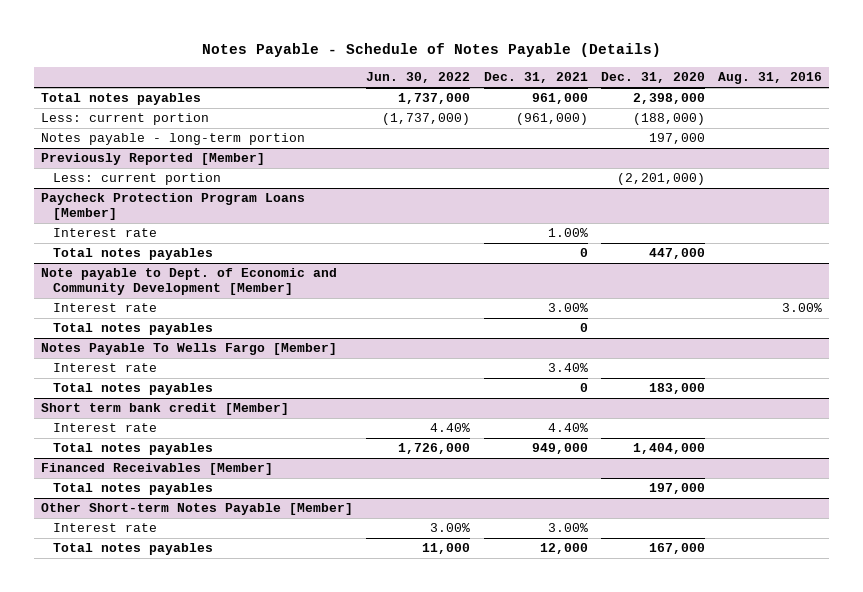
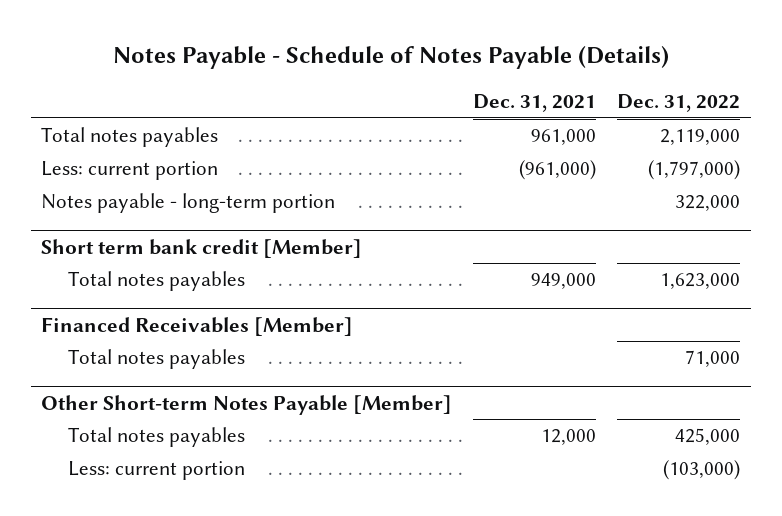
- | Jun. 30, 2022 | Dec. 31, 2021 | Dec. 31, 2020 | Aug. 31, 2016
+ | Dec. 31, 2021 | Dec. 31, 2022
- Previously Reported [Member]
- Less: current portion | | | (2,201,000) |
- Paycheck Protection Program Loans [Member]
- Interest rate | | 1.00% | |
- Total notes payables | | 0 | 447,000 |
- Note payable to Dept. of Economic and Community Development [Member]
- Interest rate | | 3.00% | | 3.00%
- Total notes payables | | 0 | |
- Notes Payable To Wells Fargo [Member]
- Interest rate | | 3.40% | |
- Total notes payables | | 0 | 183,000 |
@ Short term bank credit [Member]
- Interest rate | 4.40% | 4.40% | |
@ Other Short-term Notes Payable [Member]
- Interest rate | 3.00% | 3.00% | |
+ Less: current portion | | (103,000)

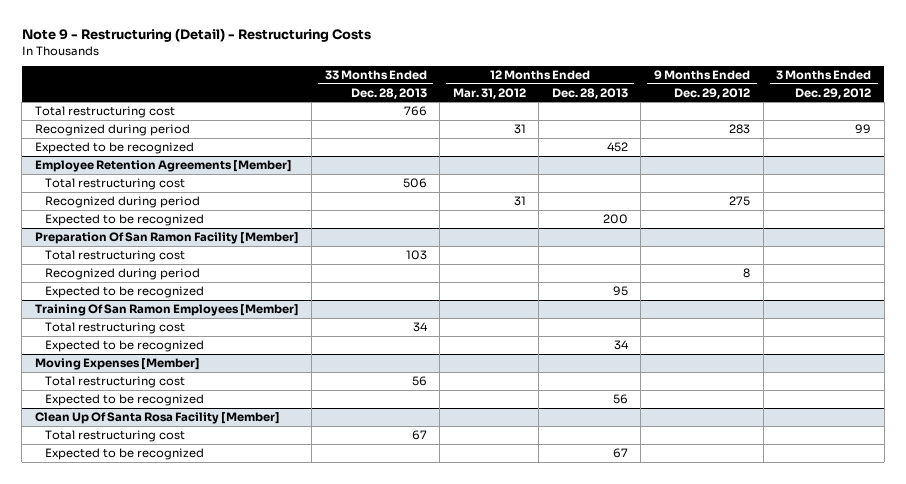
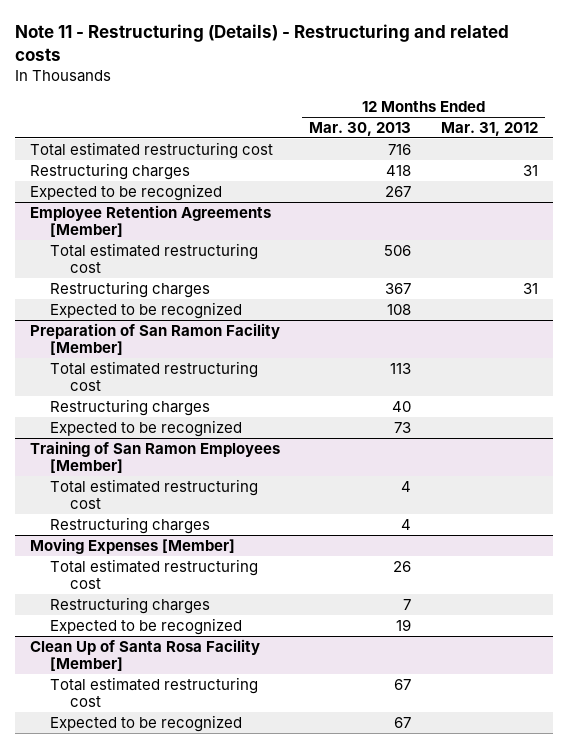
- Note 9 - Restructuring (Detail) - Restructuring Costs
+ Note 11 - Restructuring (Details) - Restructuring and related costs
- | 33 Months Ended Dec. 28, 2013 | 12 Months Ended Mar. 31, 2012 | 12 Months Ended Dec. 28, 2013 | 9 Months Ended Dec. 29, 2012 | 3 Months Ended Dec. 29, 2012
+ | 12 Months Ended Mar. 30, 2013 | 12 Months Ended Mar. 31, 2012
- Total restructuring cost | 766 | | | |
- Recognized during period | | 31 | | 283 | 99
+ Total estimated restructuring cost | 716 |
+ Restructuring charges | 418 | 31
@ Employee Retention Agreements [Member]
- Total restructuring cost | 506 | | | |
- Recognized during period | | 31 | | 275 |
+ Total estimated restructuring cost | 506 |
+ Restructuring charges | 367 | 31
- Preparation Of San Ramon Facility [Member]
- Total restructuring cost | 103 | | | |
- Recognized during period | | | | 8 |
+ Preparation of San Ramon Facility [Member]
+ Total estimated restructuring cost | 113 |
+ Restructuring charges | 40 |
- Training Of San Ramon Employees [Member]
- Total restructuring cost | 34 | | | |
- Expected to be recognized | | | 34 | |
+ Training of San Ramon Employees [Member]
+ Total estimated restructuring cost | 4 |
+ Restructuring charges | 4 |
@ Moving Expenses [Member]
- Total restructuring cost | 56 | | | |
+ Total estimated restructuring cost | 26 |
+ Restructuring charges | 7 |
- Clean Up Of Santa Rosa Facility [Member]
- Total restructuring cost | 67 | | | |
+ Clean Up of Santa Rosa Facility [Member]
+ Total estimated restructuring cost | 67 |

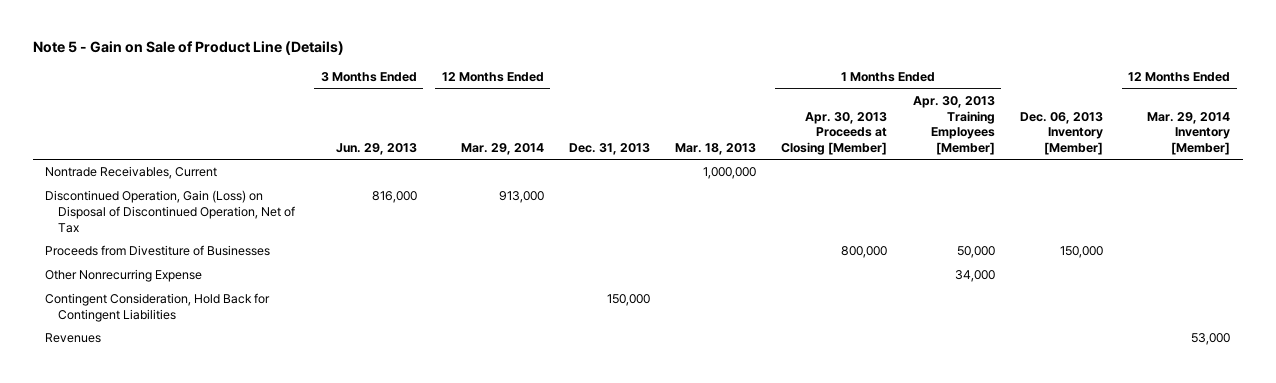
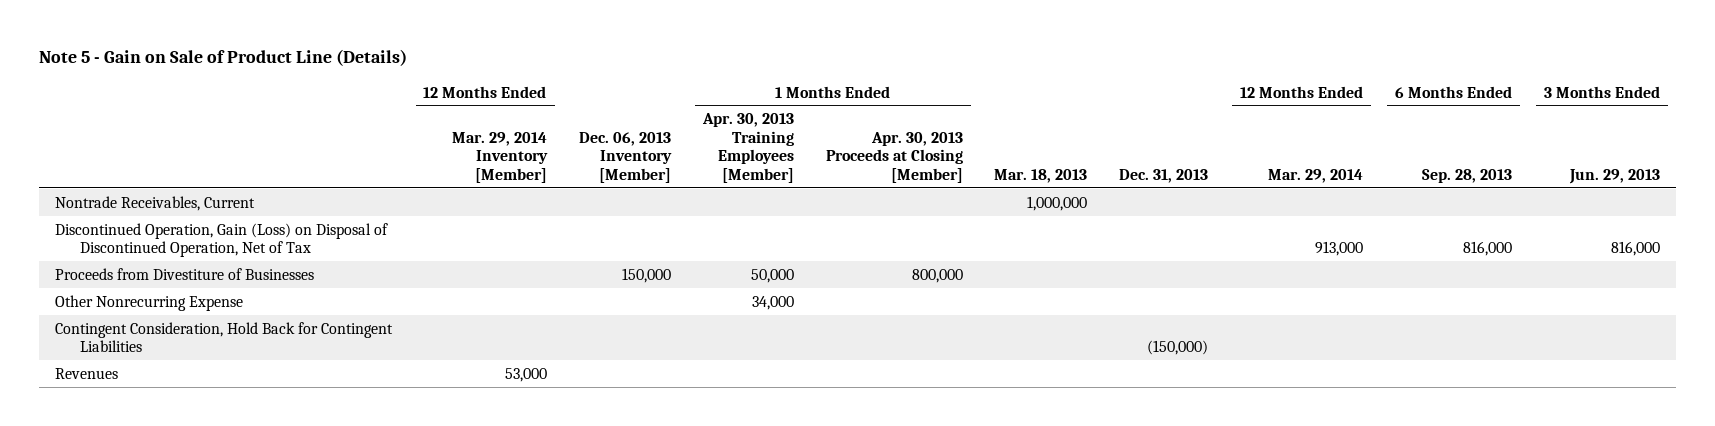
- | 3 Months Ended Jun. 29, 2013 | 12 Months Ended Mar. 29, 2014 | Dec. 31, 2013 | Mar. 18, 2013 | 1 Months Ended Apr. 30, 2013 Proceeds at Closing [Member] | 1 Months Ended Apr. 30, 2013 Training Employees [Member] | Dec. 06, 2013 Inventory [Member] | 12 Months Ended Mar. 29, 2014 Inventory [Member]
+ | 12 Months Ended Mar. 29, 2014 Inventory [Member] | Dec. 06, 2013 Inventory [Member] | 1 Months Ended Apr. 30, 2013 Training Employees [Member] | 1 Months Ended Apr. 30, 2013 Proceeds at Closing [Member] | Mar. 18, 2013 | Dec. 31, 2013 | 12 Months Ended Mar. 29, 2014 | 6 Months Ended Sep. 28, 2013 | 3 Months Ended Jun. 29, 2013
- Contingent Consideration, Hold Back for Contingent Liabilities | | | 150,000 | | | | |
+ Contingent Consideration, Hold Back for Contingent Liabilities | | | | | | (150,000) | | |

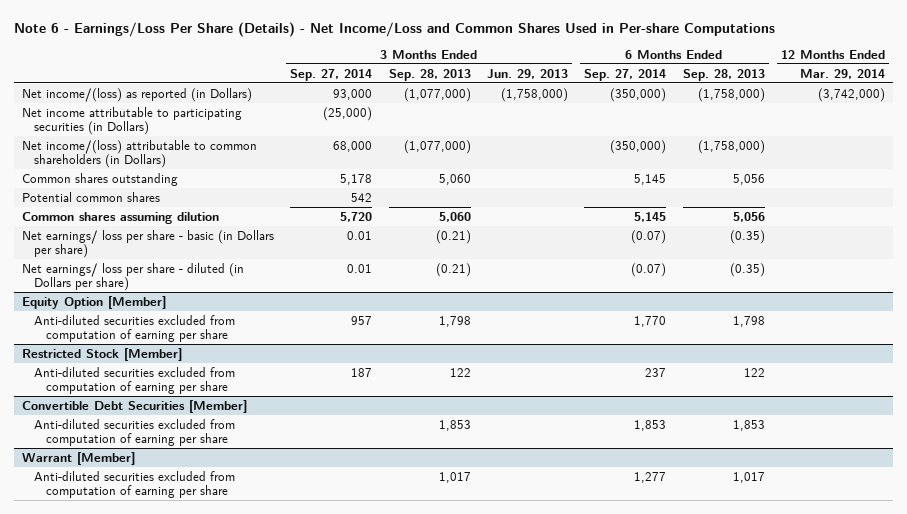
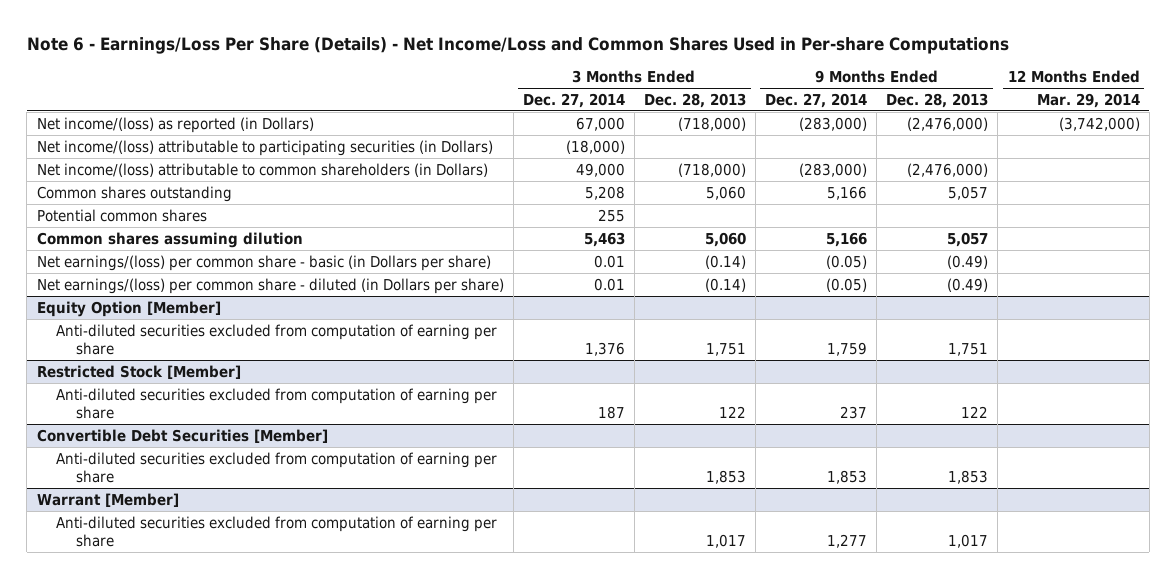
- | 3 Months Ended Sep. 27, 2014 | 3 Months Ended Sep. 28, 2013 | 3 Months Ended Jun. 29, 2013 | 6 Months Ended Sep. 27, 2014 | 6 Months Ended Sep. 28, 2013 | 12 Months Ended Mar. 29, 2014
+ | 3 Months Ended Dec. 27, 2014 | 3 Months Ended Dec. 28, 2013 | 9 Months Ended Dec. 27, 2014 | 9 Months Ended Dec. 28, 2013 | 12 Months Ended Mar. 29, 2014
- Net income attributable to participating securities (in Dollars) | (25,000) | | | | |
+ Net income/(loss) attributable to participating securities (in Dollars) | (18,000) | | | |
- Net earnings/ loss per share - basic (in Dollars per share) | 0.01 | (0.21) | | (0.07) | (0.35) |
- Net earnings/ loss per share - diluted (in Dollars per share) | 0.01 | (0.21) | | (0.07) | (0.35) |
+ Net earnings/(loss) per common share - basic (in Dollars per share) | 0.01 | (0.14) | (0.05) | (0.49) |
+ Net earnings/(loss) per common share - diluted (in Dollars per share) | 0.01 | (0.14) | (0.05) | (0.49) |

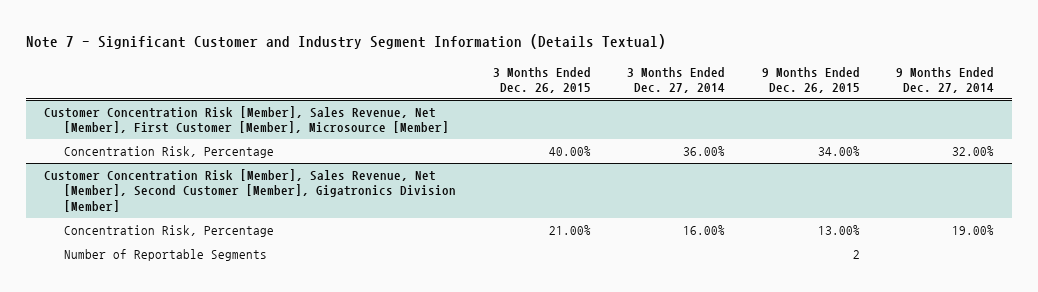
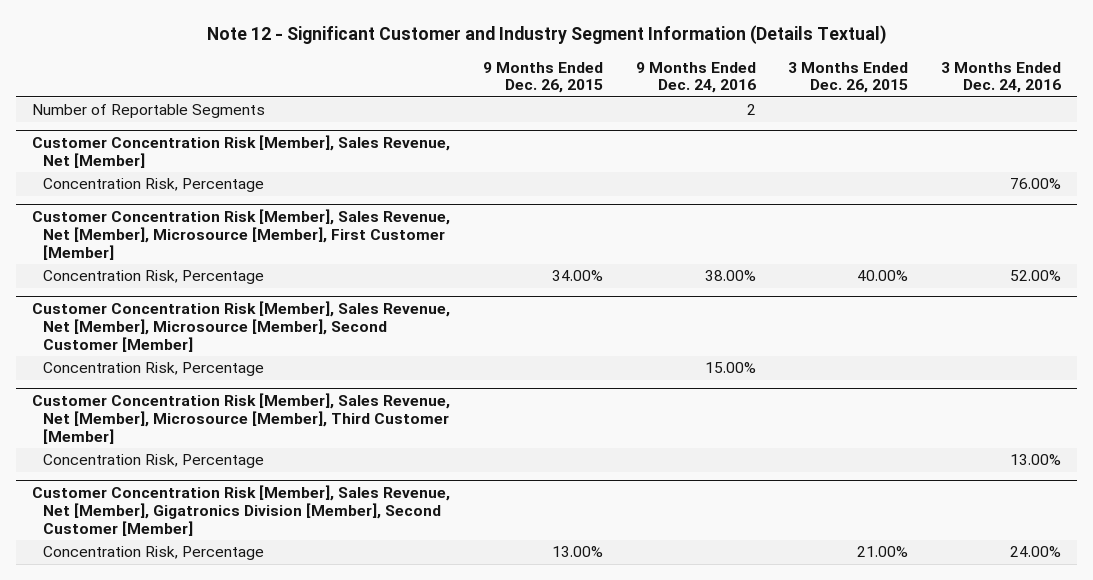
- Note 7 - Significant Customer and Industry Segment Information (Details Textual)
+ Note 12 - Significant Customer and Industry Segment Information (Details Textual)
- | 3 Months Ended Dec. 26, 2015 | 3 Months Ended Dec. 27, 2014 | 9 Months Ended Dec. 26, 2015 | 9 Months Ended Dec. 27, 2014
+ | 9 Months Ended Dec. 26, 2015 | 9 Months Ended Dec. 24, 2016 | 3 Months Ended Dec. 26, 2015 | 3 Months Ended Dec. 24, 2016
- Customer Concentration Risk [Member], Sales Revenue, Net [Member], First Customer [Member], Microsource [Member]
+ Number of Reportable Segments | | 2 | |
+ Customer Concentration Risk [Member], Sales Revenue, Net [Member]
+ Concentration Risk, Percentage | | | | 76.00%
+ Customer Concentration Risk [Member], Sales Revenue, Net [Member], Microsource [Member], First Customer [Member]
- Customer Concentration Risk [Member], Sales Revenue, Net [Member], Second Customer [Member], Gigatronics Division [Member]
+ Customer Concentration Risk [Member], Sales Revenue, Net [Member], Microsource [Member], Second Customer [Member]
+ Concentration Risk, Percentage | | 15.00% | |
+ Customer Concentration Risk [Member], Sales Revenue, Net [Member], Microsource [Member], Third Customer [Member]
+ Concentration Risk, Percentage | | | | 13.00%
+ Customer Concentration Risk [Member], Sales Revenue, Net [Member], Gigatronics Division [Member], Second Customer [Member]
- Number of Reportable Segments | | | 2 |

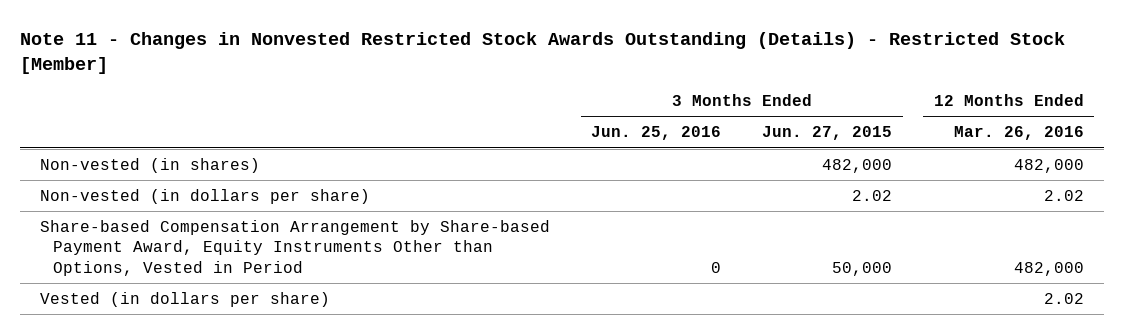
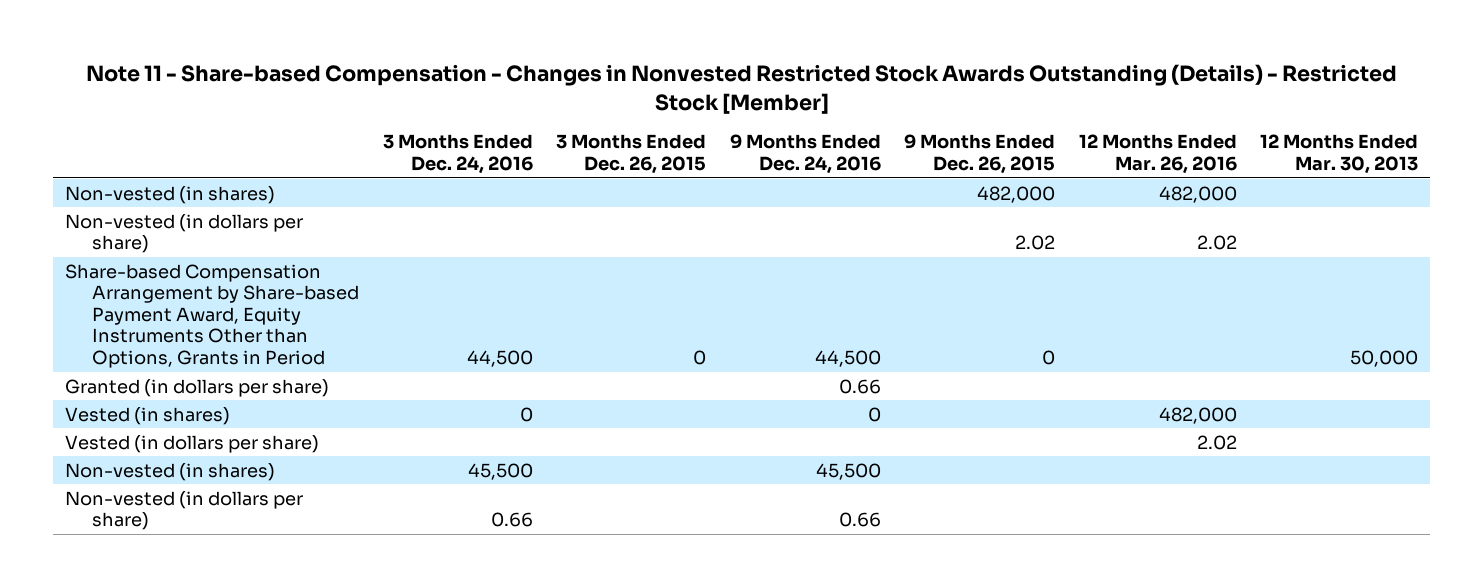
- Note 11 - Changes in Nonvested Restricted Stock Awards Outstanding (Details) - Restricted Stock [Member]
+ Note 11 - Share-based Compensation - Changes in Nonvested Restricted Stock Awards Outstanding (Details) - Restricted Stock [Member]
- | 3 Months Ended Jun. 25, 2016 | 3 Months Ended Jun. 27, 2015 | 12 Months Ended Mar. 26, 2016
+ | 3 Months Ended Dec. 24, 2016 | 3 Months Ended Dec. 26, 2015 | 9 Months Ended Dec. 24, 2016 | 9 Months Ended Dec. 26, 2015 | 12 Months Ended Mar. 26, 2016 | 12 Months Ended Mar. 30, 2013
- Share-based Compensation Arrangement by Share-based Payment Award, Equity Instruments Other than Options, Vested in Period | 0 | 50,000 | 482,000
+ Share-based Compensation Arrangement by Share-based Payment Award, Equity Instruments Other than Options, Grants in Period | 44,500 | 0 | 44,500 | 0 | | 50,000
+ Granted (in dollars per share) | | | 0.66 | | |
+ Vested (in shares) | 0 | | 0 | | 482,000 |
+ Non-vested (in shares) | 45,500 | | 45,500 | | |
+ Non-vested (in dollars per share) | 0.66 | | 0.66 | | |

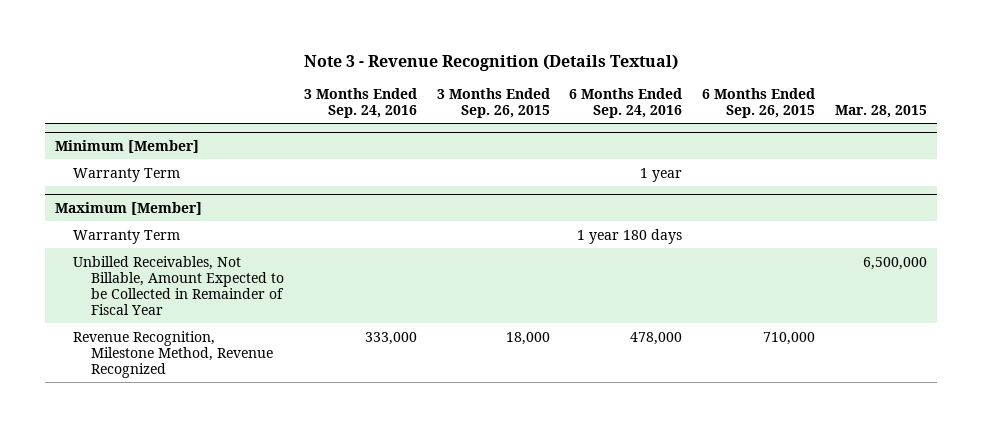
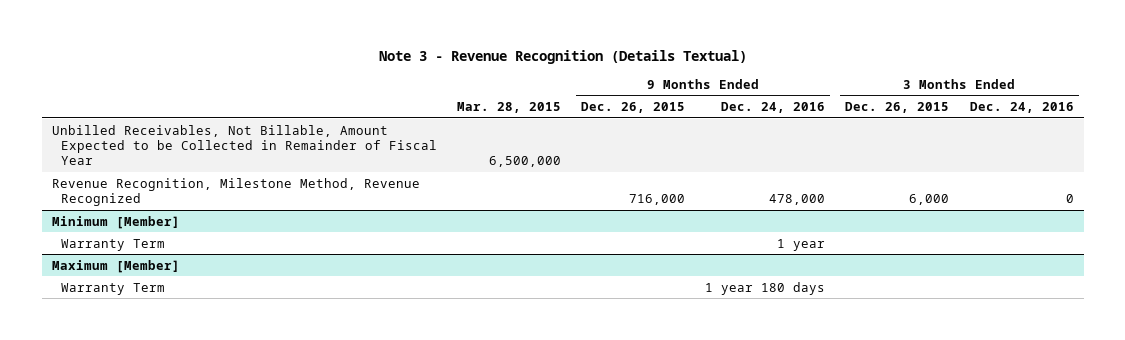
- | 3 Months Ended Sep. 24, 2016 | 3 Months Ended Sep. 26, 2015 | 6 Months Ended Sep. 24, 2016 | 6 Months Ended Sep. 26, 2015 | Mar. 28, 2015
+ | Mar. 28, 2015 | 9 Months Ended Dec. 26, 2015 | 9 Months Ended Dec. 24, 2016 | 3 Months Ended Dec. 26, 2015 | 3 Months Ended Dec. 24, 2016
+ Unbilled Receivables, Not Billable, Amount Expected to be Collected in Remainder of Fiscal Year | 6,500,000 | | | |
+ Revenue Recognition, Milestone Method, Revenue Recognized | | 716,000 | 478,000 | 6,000 | 0
@ Maximum [Member]
- Unbilled Receivables, Not Billable, Amount Expected to be Collected in Remainder of Fiscal Year | | | | | 6,500,000
- Revenue Recognition, Milestone Method, Revenue Recognized | 333,000 | 18,000 | 478,000 | 710,000 |

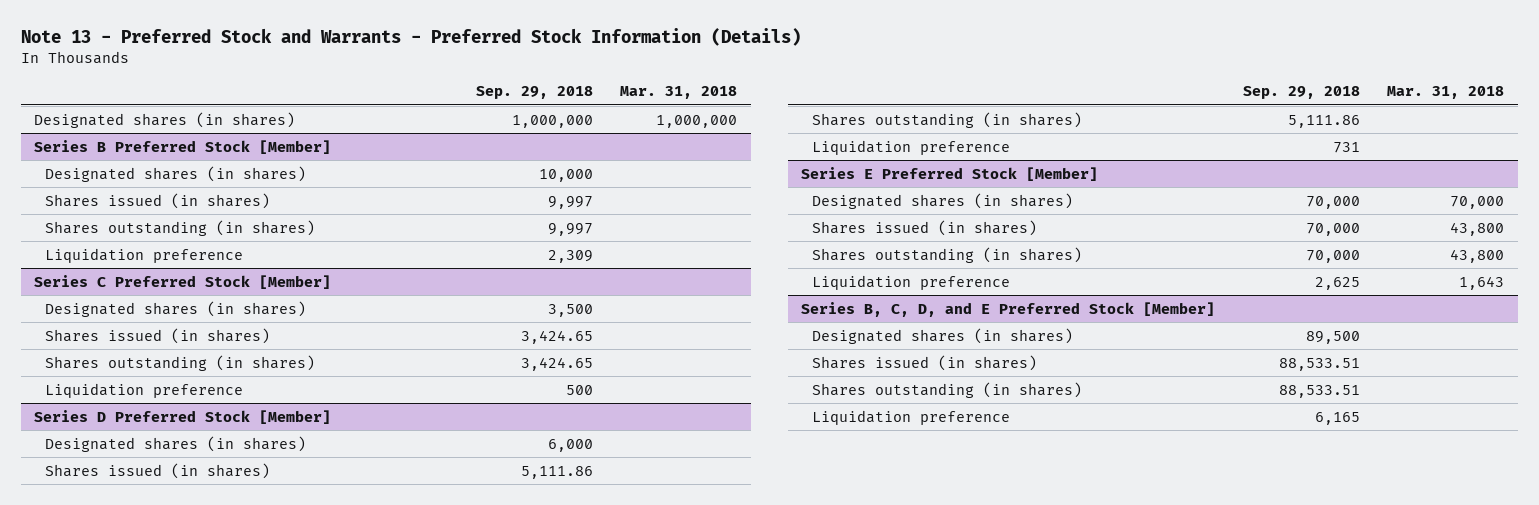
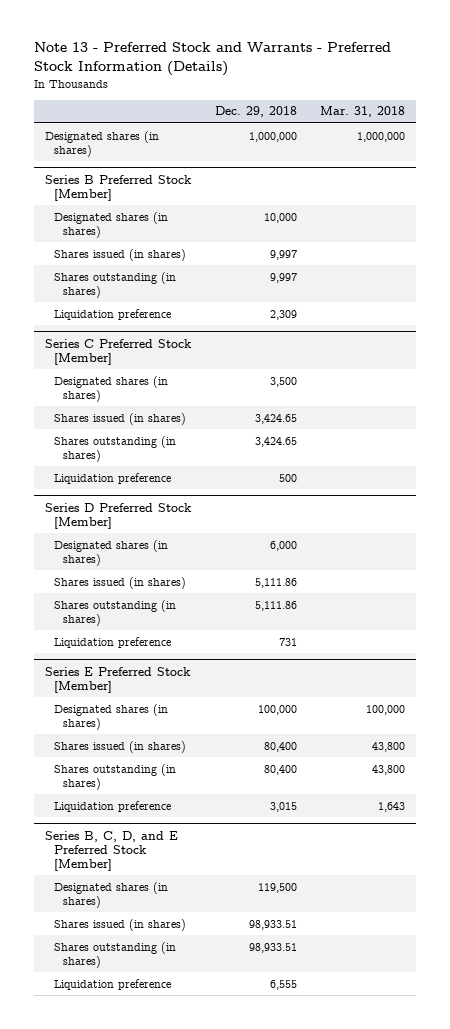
- | Sep. 29, 2018 | Mar. 31, 2018
+ | Dec. 29, 2018 | Mar. 31, 2018
@ Series E Preferred Stock [Member]
- Designated shares (in shares) | 70,000 | 70,000
+ Designated shares (in shares) | 100,000 | 100,000

